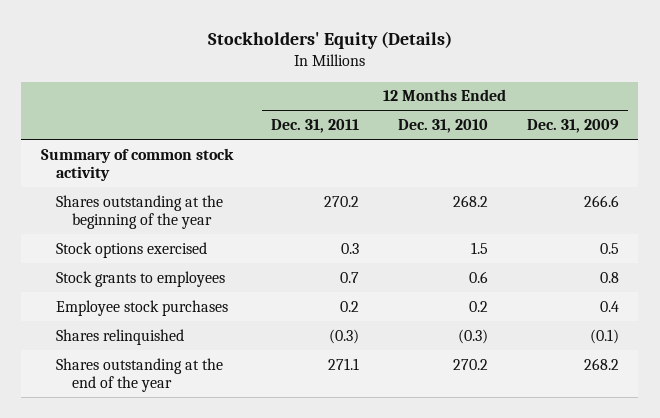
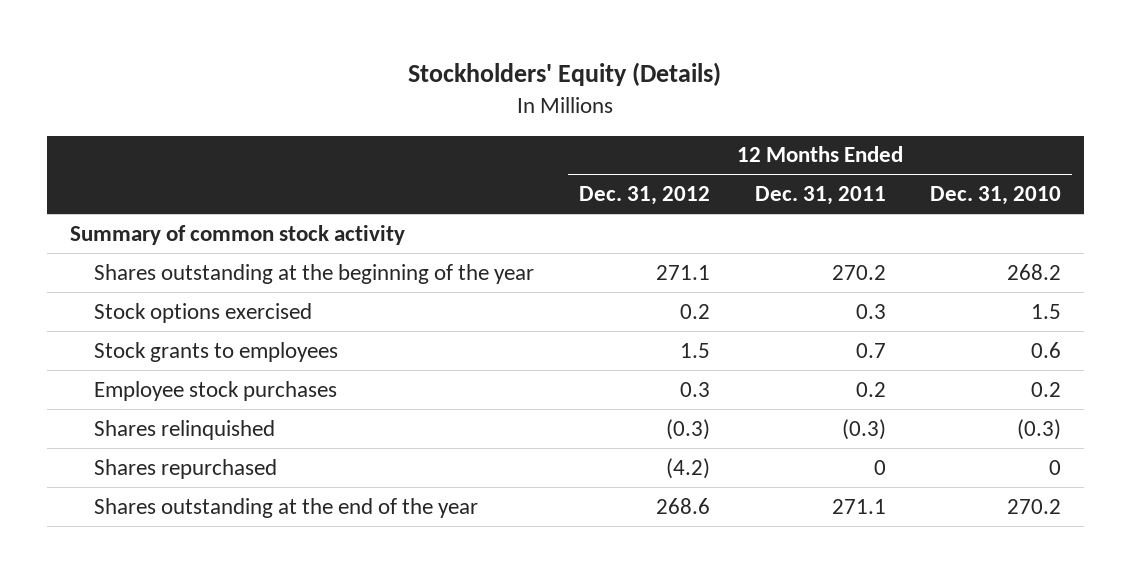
- | 12 Months Ended Dec. 31, 2011 | 12 Months Ended Dec. 31, 2010 | 12 Months Ended Dec. 31, 2009
+ | 12 Months Ended Dec. 31, 2012 | 12 Months Ended Dec. 31, 2011 | 12 Months Ended Dec. 31, 2010
+ Shares repurchased | (4.2) | 0 | 0

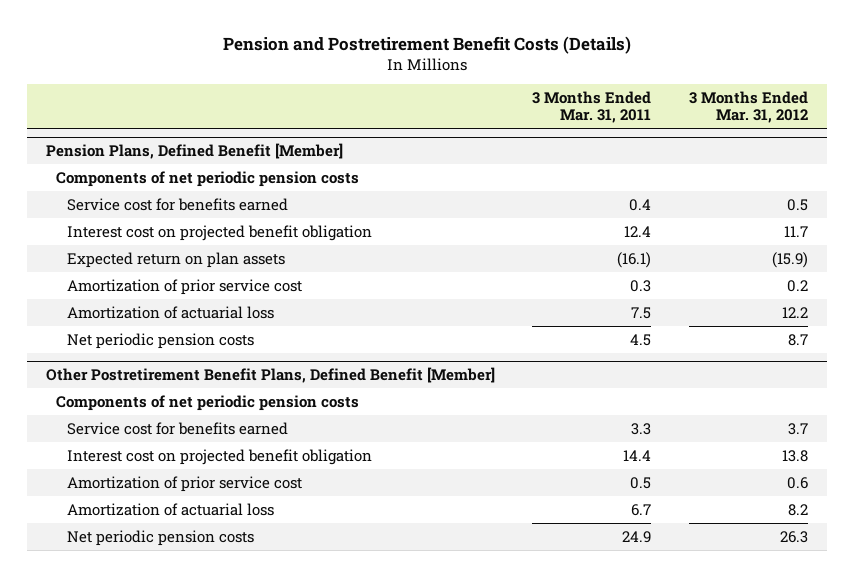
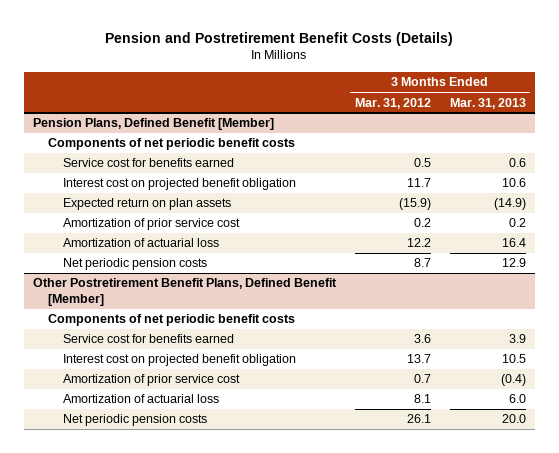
- | 3 Months Ended Mar. 31, 2011 | 3 Months Ended Mar. 31, 2012
+ | 3 Months Ended Mar. 31, 2012 | 3 Months Ended Mar. 31, 2013
@ Pension Plans, Defined Benefit [Member]
- Components of net periodic pension costs
+ Components of net periodic benefit costs
@ Other Postretirement Benefit Plans, Defined Benefit [Member]
- Components of net periodic pension costs
- Service cost for benefits earned | 3.3 | 3.7
- Interest cost on projected benefit obligation | 14.4 | 13.8
- Amortization of prior service cost | 0.5 | 0.6
- Amortization of actuarial loss | 6.7 | 8.2
- Net periodic pension costs | 24.9 | 26.3
+ Components of net periodic benefit costs
+ Service cost for benefits earned | 3.6 | 3.9
+ Interest cost on projected benefit obligation | 13.7 | 10.5
+ Amortization of prior service cost | 0.7 | (0.4)
+ Amortization of actuarial loss | 8.1 | 6.0
+ Net periodic pension costs | 26.1 | 20.0

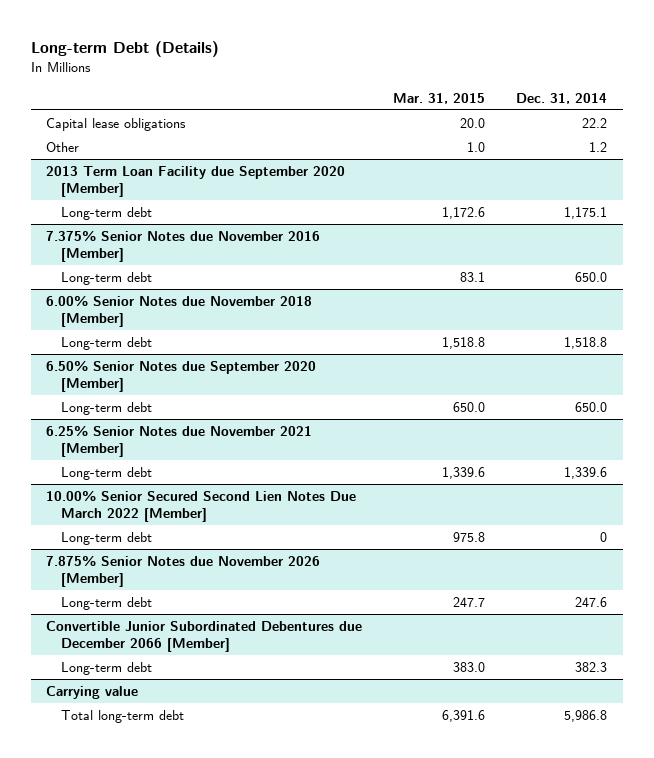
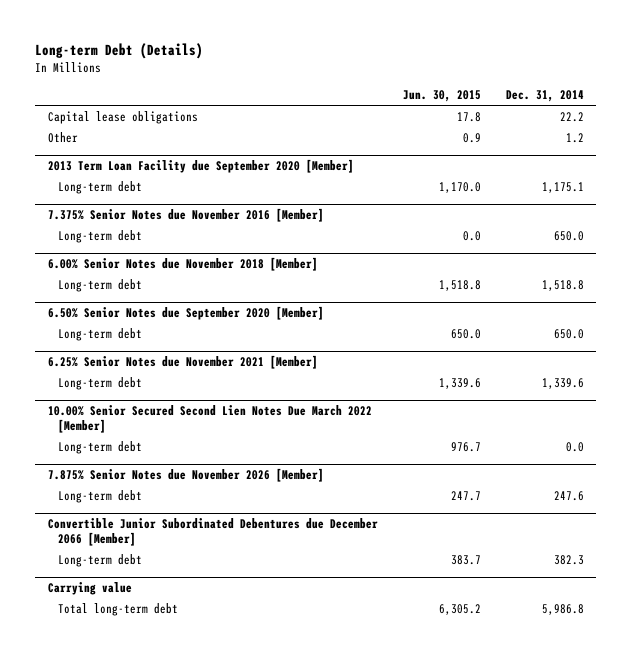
- | Mar. 31, 2015 | Dec. 31, 2014
+ | Jun. 30, 2015 | Dec. 31, 2014
@ 10.00% Senior Secured Second Lien Notes Due March 2022 [Member]
- Long-term debt | 975.8 | 0
+ Long-term debt | 976.7 | 0.0

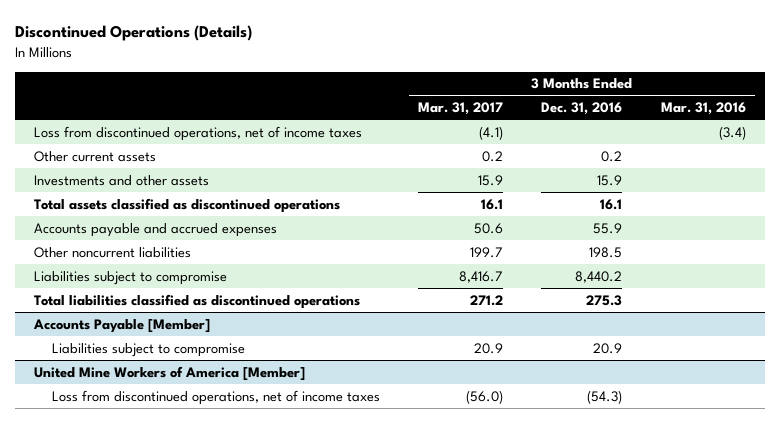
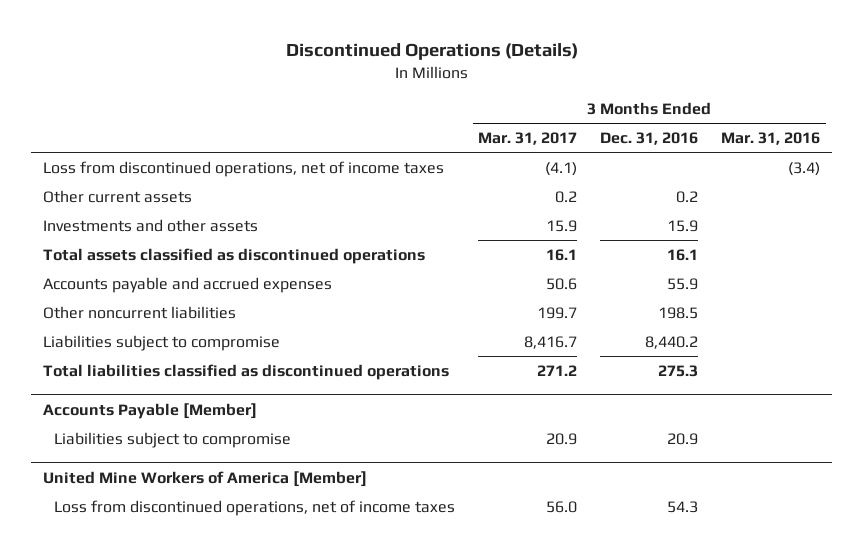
@ United Mine Workers of America [Member]
- Loss from discontinued operations, net of income taxes | (56.0) | (54.3) |
+ Loss from discontinued operations, net of income taxes | 56.0 | 54.3 |

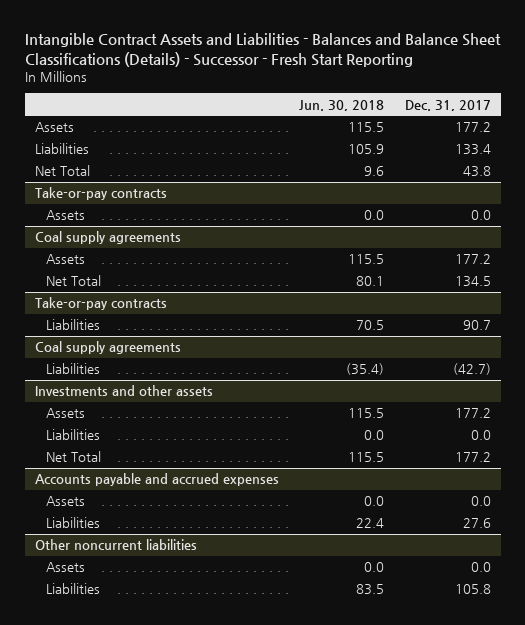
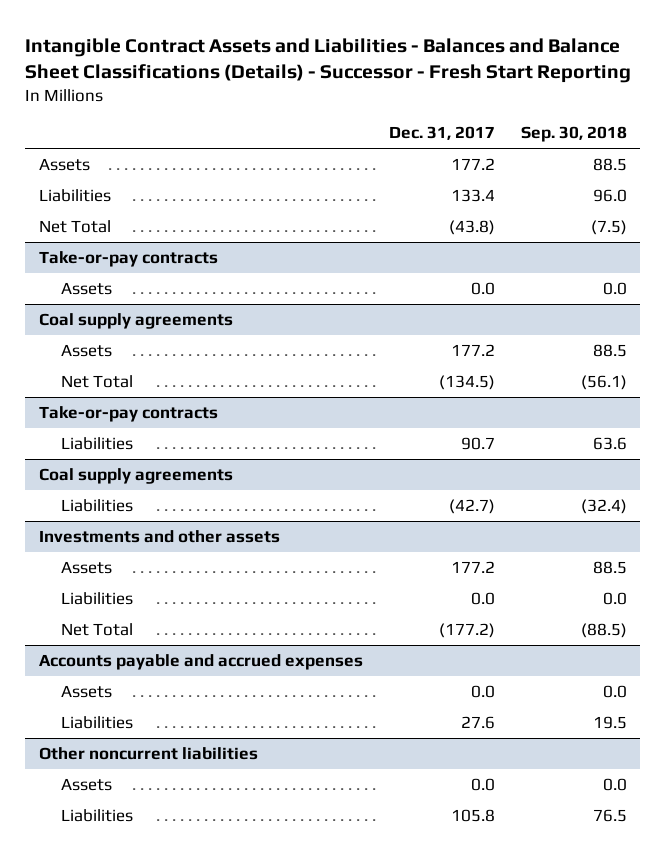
- | Jun. 30, 2018 | Dec. 31, 2017
+ | Dec. 31, 2017 | Sep. 30, 2018
- Net Total | 9.6 | 43.8
+ Net Total | (43.8) | (7.5)
@ Coal supply agreements
- Net Total | 80.1 | 134.5
+ Net Total | (134.5) | (56.1)
@ Investments and other assets
- Net Total | 115.5 | 177.2
+ Net Total | (177.2) | (88.5)

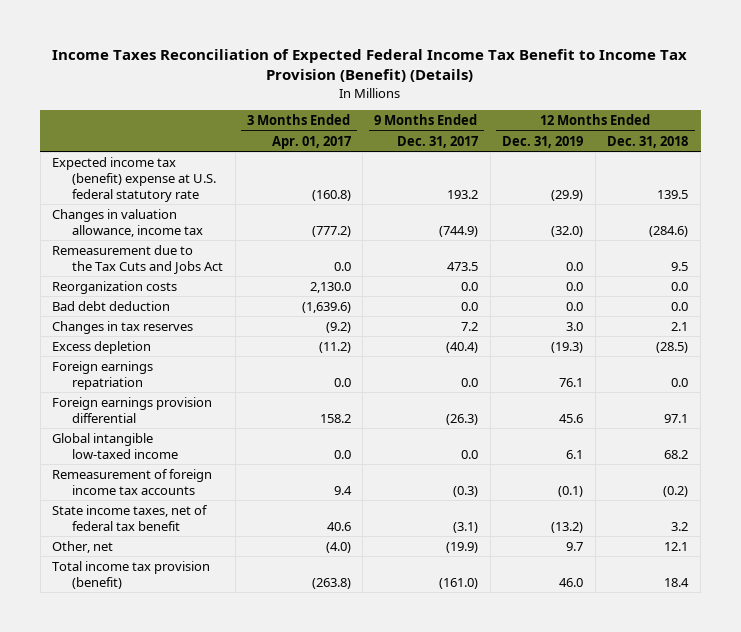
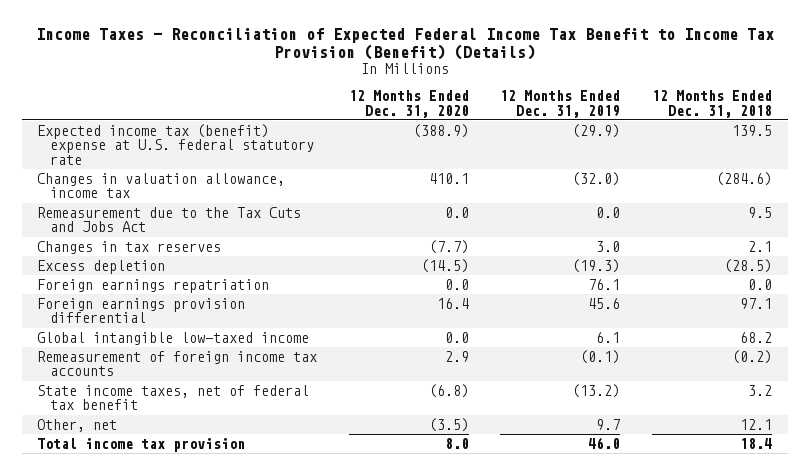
- Income Taxes Reconciliation of Expected Federal Income Tax Benefit to Income Tax Provision (Benefit) (Details)
+ Income Taxes - Reconciliation of Expected Federal Income Tax Benefit to Income Tax Provision (Benefit) (Details)
- | 3 Months Ended Apr. 01, 2017 | 9 Months Ended Dec. 31, 2017 | 12 Months Ended Dec. 31, 2019 | 12 Months Ended Dec. 31, 2018
+ | 12 Months Ended Dec. 31, 2020 | 12 Months Ended Dec. 31, 2019 | 12 Months Ended Dec. 31, 2018
- Reorganization costs | 2,130.0 | 0.0 | 0.0 | 0.0
- Bad debt deduction | (1,639.6) | 0.0 | 0.0 | 0.0
- Total income tax provision (benefit) | (263.8) | (161.0) | 46.0 | 18.4
+ Total income tax provision | 8.0 | 46.0 | 18.4

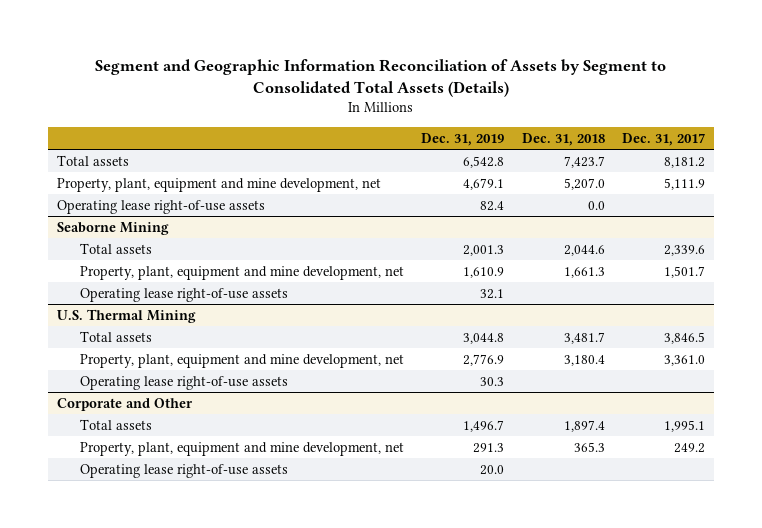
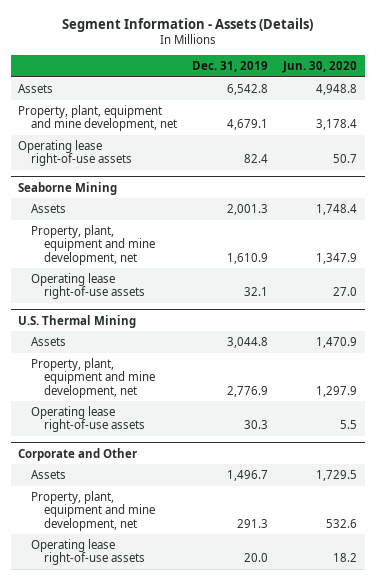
- Segment and Geographic Information Reconciliation of Assets by Segment to Consolidated Total Assets (Details)
+ Segment Information - Assets (Details)
- | Dec. 31, 2019 | Dec. 31, 2018 | Dec. 31, 2017
+ | Dec. 31, 2019 | Jun. 30, 2020
- Total assets | 6,542.8 | 7,423.7 | 8,181.2
+ Assets | 6,542.8 | 4,948.8
@ Seaborne Mining
- Total assets | 2,001.3 | 2,044.6 | 2,339.6
+ Assets | 2,001.3 | 1,748.4
@ U.S. Thermal Mining
- Total assets | 3,044.8 | 3,481.7 | 3,846.5
+ Assets | 3,044.8 | 1,470.9
@ Corporate and Other
- Total assets | 1,496.7 | 1,897.4 | 1,995.1
+ Assets | 1,496.7 | 1,729.5

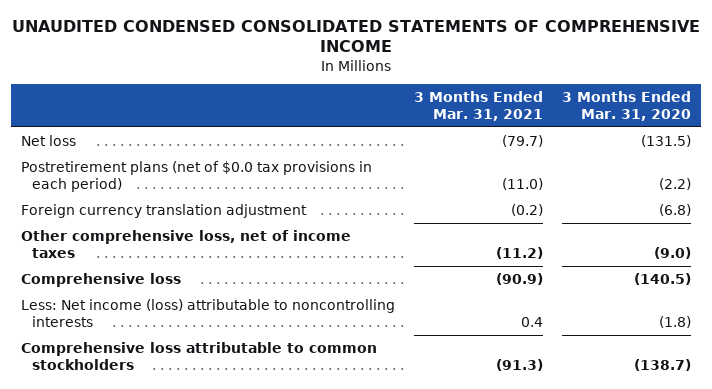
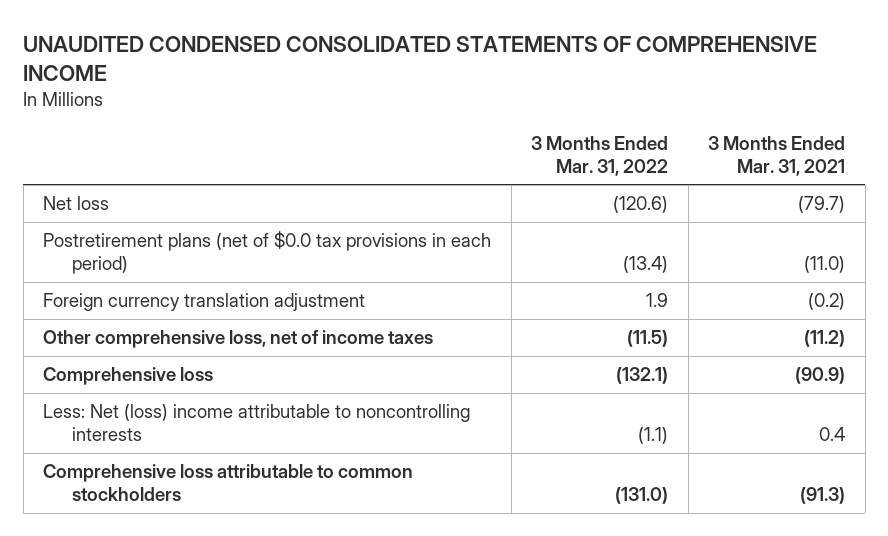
- | 3 Months Ended Mar. 31, 2021 | 3 Months Ended Mar. 31, 2020
+ | 3 Months Ended Mar. 31, 2022 | 3 Months Ended Mar. 31, 2021
- Less: Net income (loss) attributable to noncontrolling interests | 0.4 | (1.8)
+ Less: Net (loss) income attributable to noncontrolling interests | (1.1) | 0.4

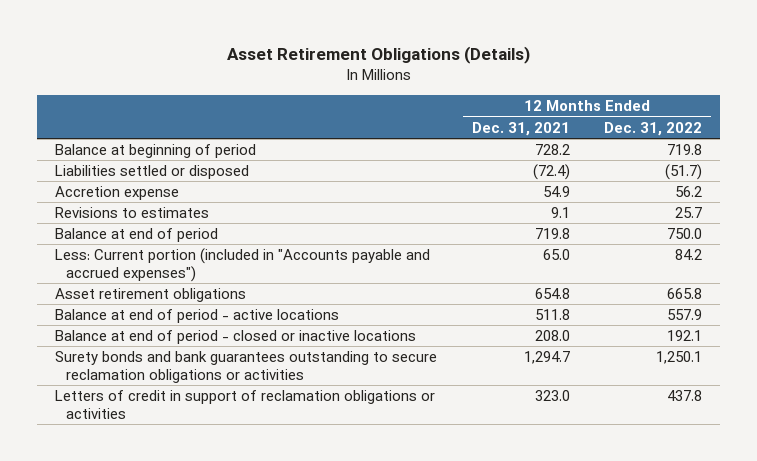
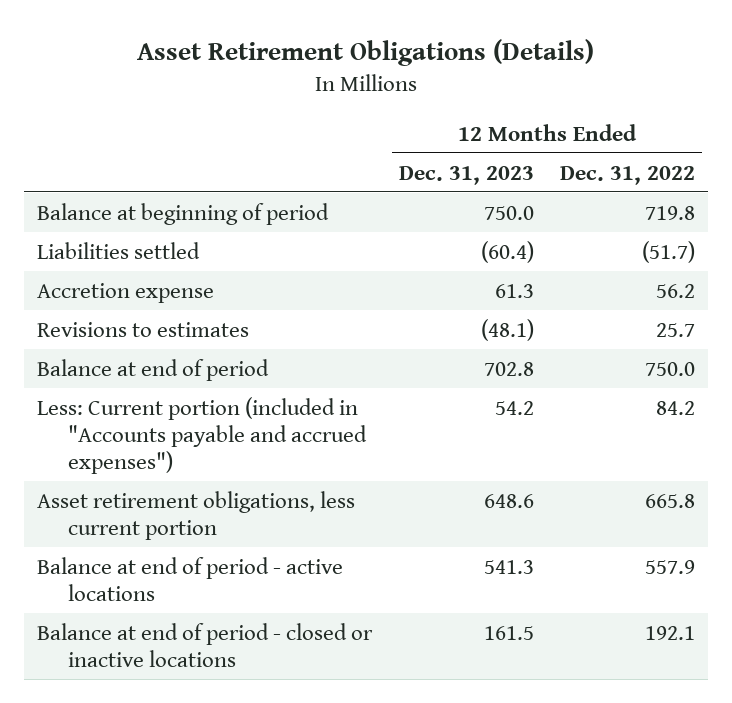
- | 12 Months Ended Dec. 31, 2021 | 12 Months Ended Dec. 31, 2022
+ | 12 Months Ended Dec. 31, 2023 | 12 Months Ended Dec. 31, 2022
- Liabilities settled or disposed | (72.4) | (51.7)
+ Liabilities settled | (60.4) | (51.7)
- Asset retirement obligations | 654.8 | 665.8
+ Asset retirement obligations, less current portion | 648.6 | 665.8
- Surety bonds and bank guarantees outstanding to secure reclamation obligations or activities | 1,294.7 | 1,250.1
- Letters of credit in support of reclamation obligations or activities | 323.0 | 437.8

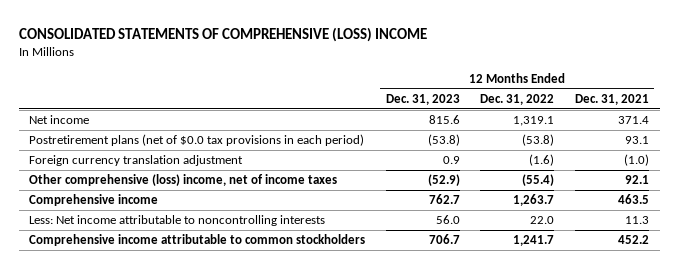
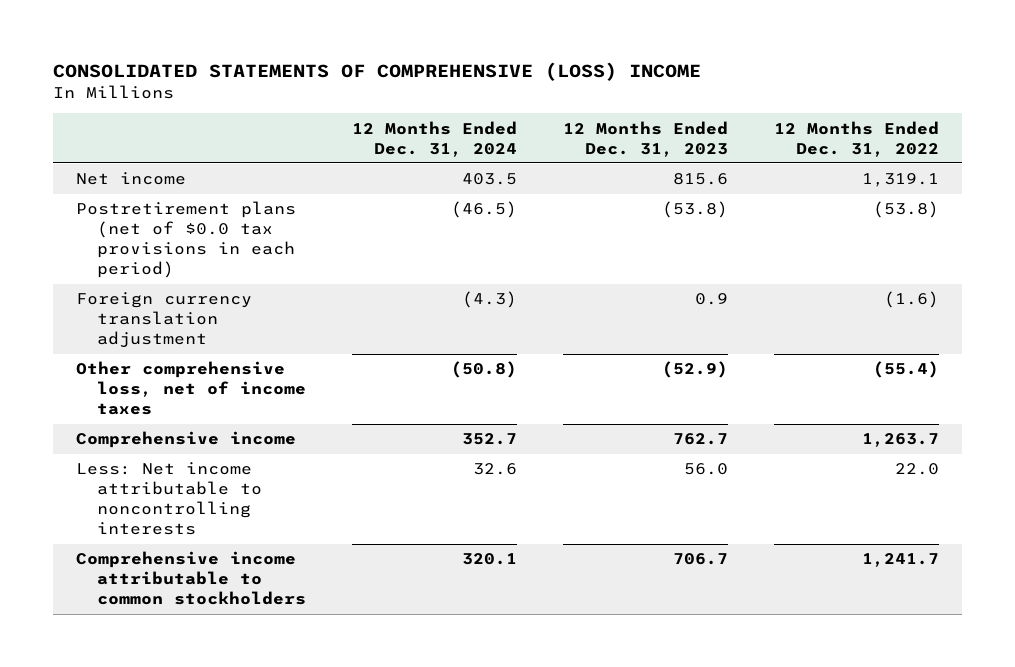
- | 12 Months Ended Dec. 31, 2023 | 12 Months Ended Dec. 31, 2022 | 12 Months Ended Dec. 31, 2021
+ | 12 Months Ended Dec. 31, 2024 | 12 Months Ended Dec. 31, 2023 | 12 Months Ended Dec. 31, 2022
- Other comprehensive (loss) income, net of income taxes | (52.9) | (55.4) | 92.1
+ Other comprehensive loss, net of income taxes | (50.8) | (52.9) | (55.4)

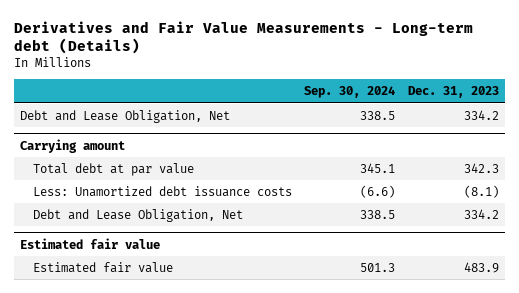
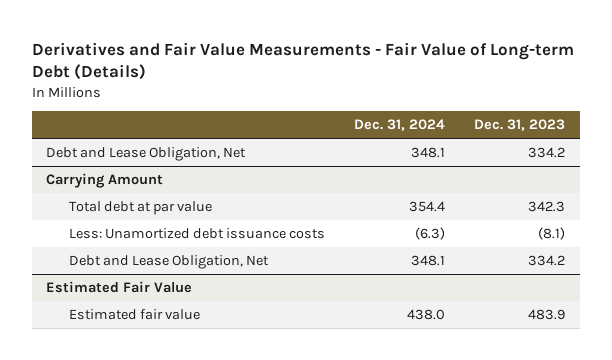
- Derivatives and Fair Value Measurements - Long-term debt (Details)
+ Derivatives and Fair Value Measurements - Fair Value of Long-term Debt (Details)
- | Sep. 30, 2024 | Dec. 31, 2023
+ | Dec. 31, 2024 | Dec. 31, 2023
- Carrying amount
+ Carrying Amount
- Estimated fair value
+ Estimated Fair Value

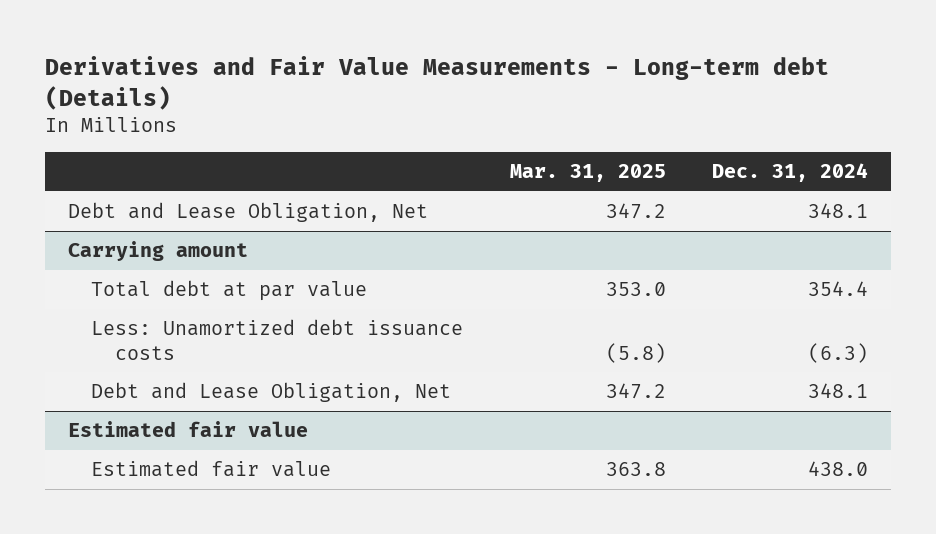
- Derivatives and Fair Value Measurements - Fair Value of Long-term Debt (Details)
+ Derivatives and Fair Value Measurements - Long-term debt (Details)
- | Dec. 31, 2024 | Dec. 31, 2023
+ | Mar. 31, 2025 | Dec. 31, 2024
- Carrying Amount
+ Carrying amount
- Estimated Fair Value
+ Estimated fair value

